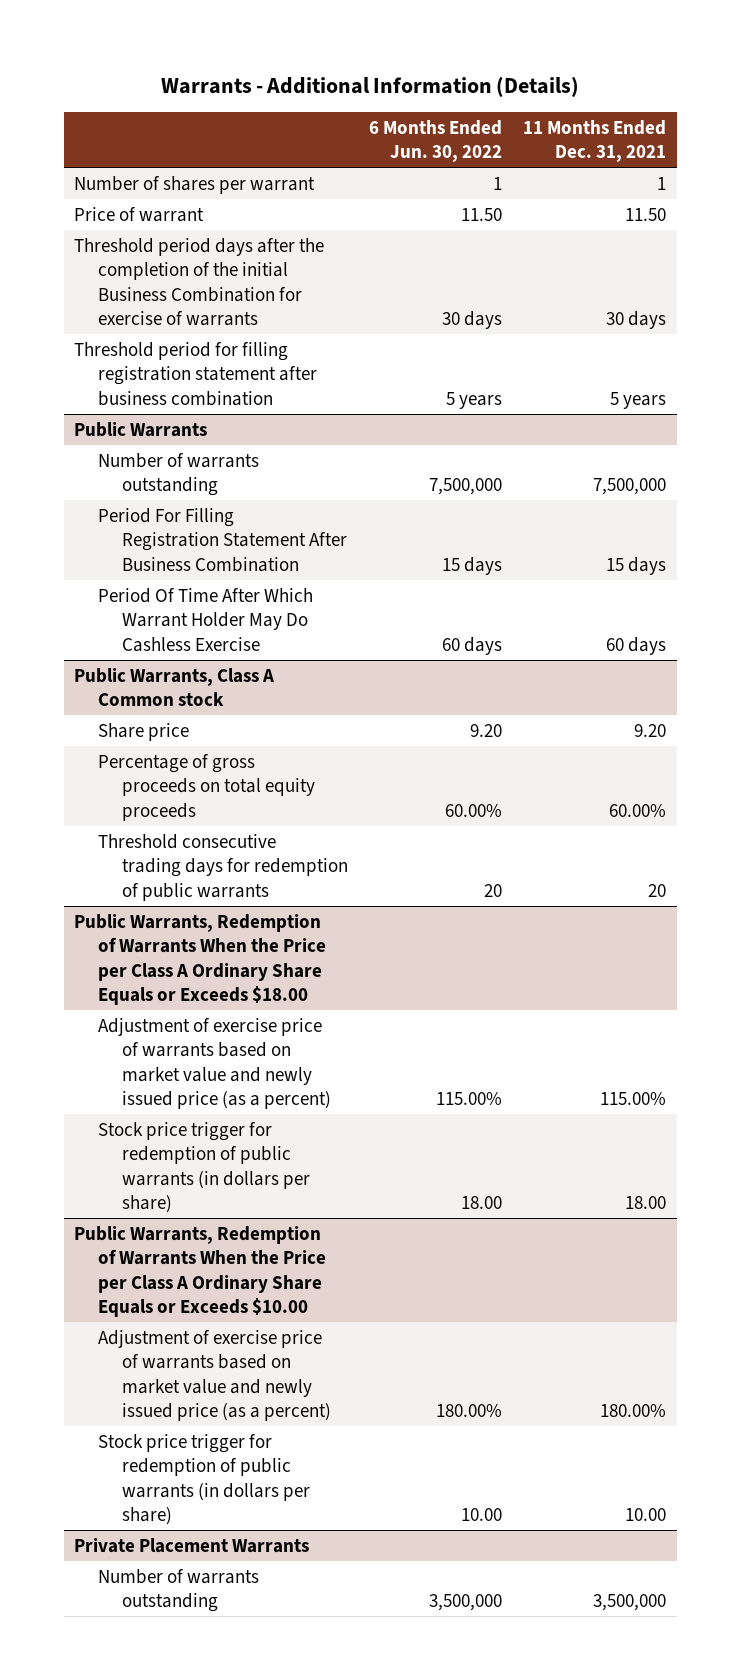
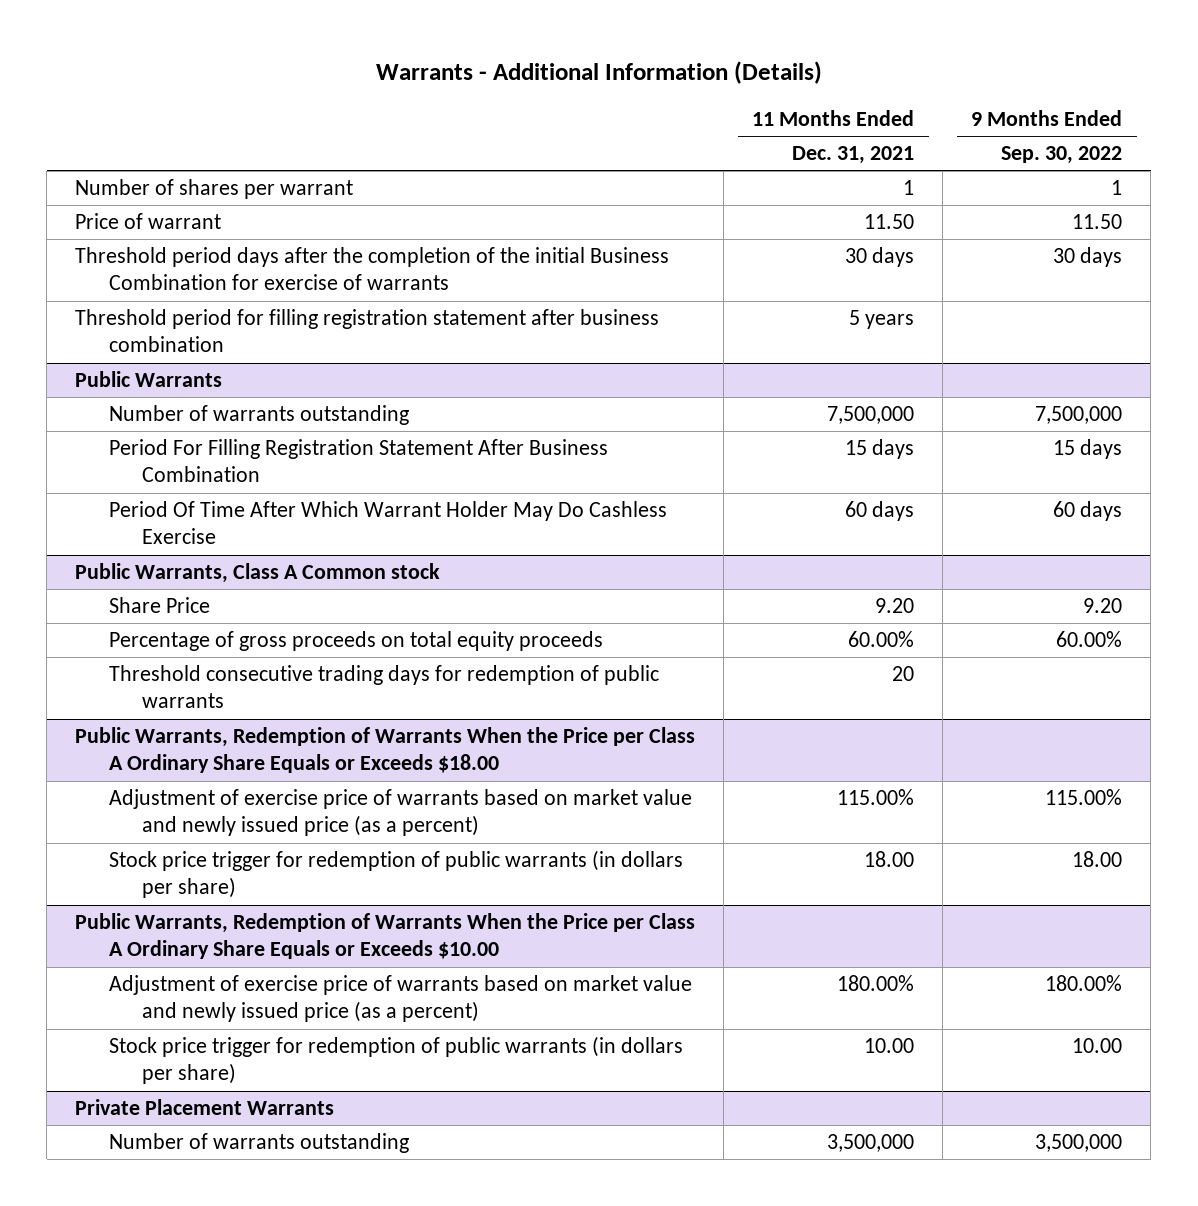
- | 6 Months Ended Jun. 30, 2022 | 11 Months Ended Dec. 31, 2021
+ | 11 Months Ended Dec. 31, 2021 | 9 Months Ended Sep. 30, 2022
@ Public Warrants, Class A Common stock
- Share price | 9.20 | 9.20
+ Share Price | 9.20 | 9.20

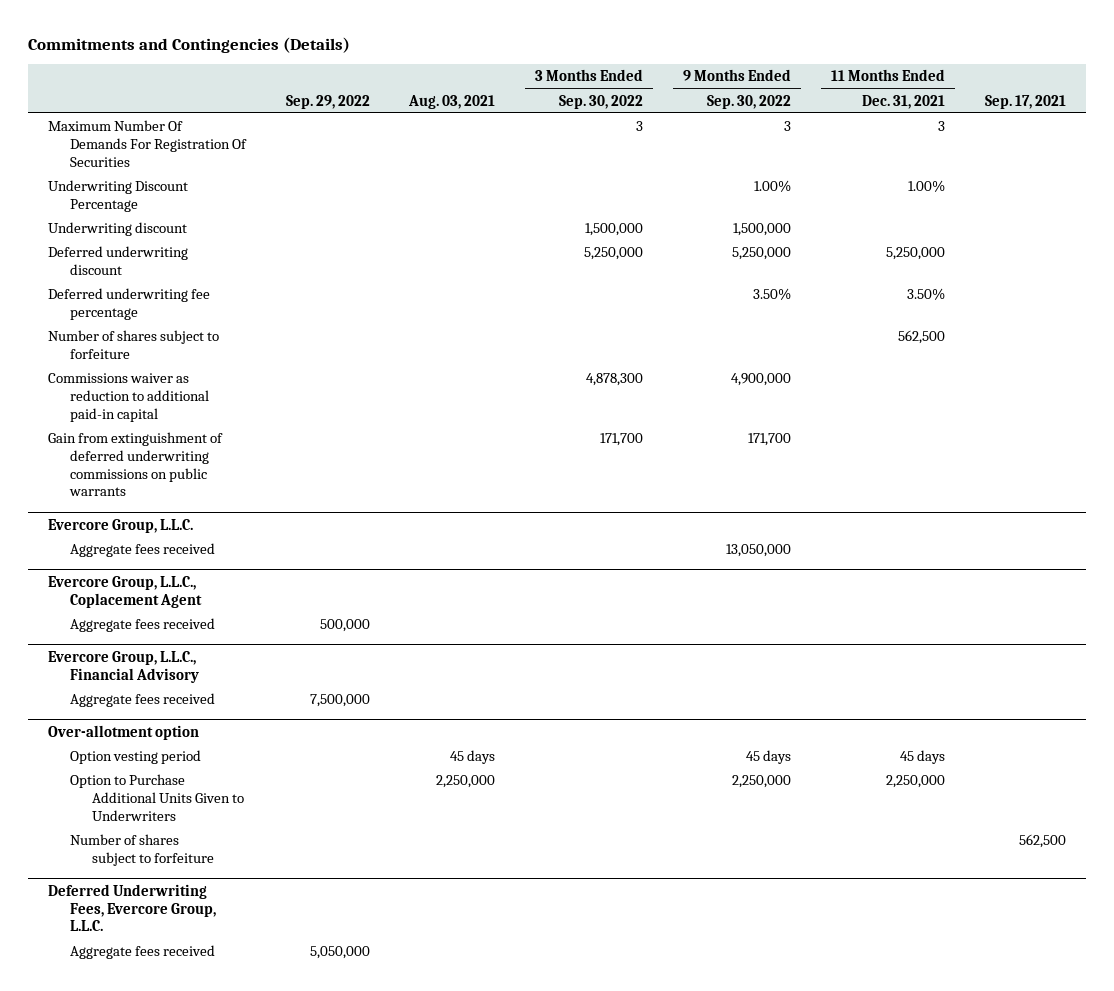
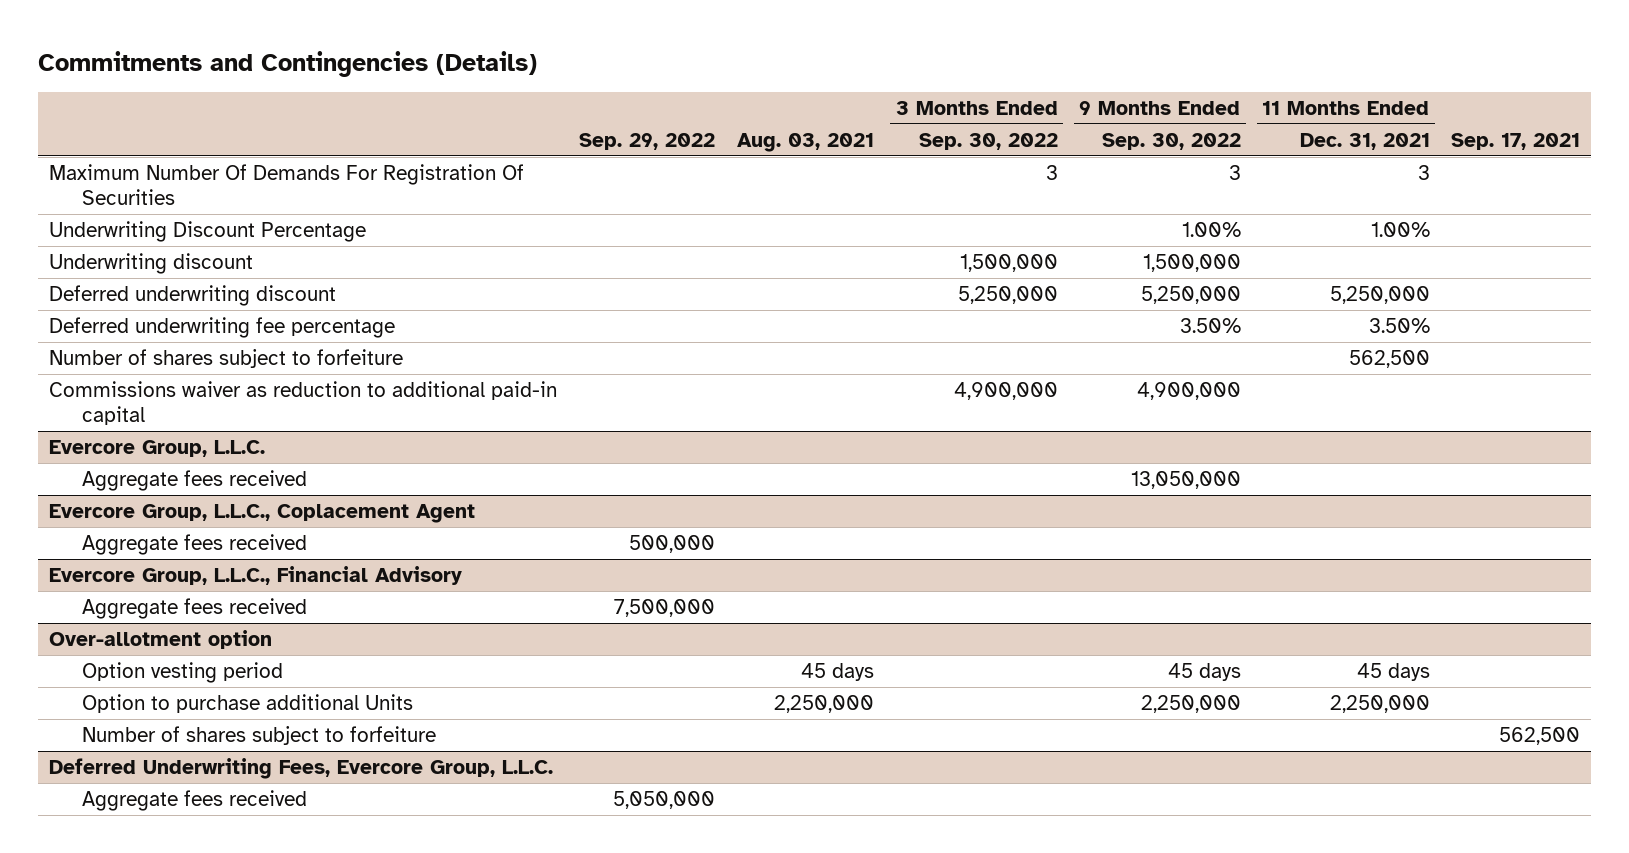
- Commissions waiver as reduction to additional paid-in capital | | | 4,878,300 | 4,900,000 | |
- Gain from extinguishment of deferred underwriting commissions on public warrants | | | 171,700 | 171,700 | |
+ Commissions waiver as reduction to additional paid-in capital | | | 4,900,000 | 4,900,000 | |
@ Over-allotment option
- Option to Purchase Additional Units Given to Underwriters | | 2,250,000 | | 2,250,000 | 2,250,000 |
+ Option to purchase additional Units | | 2,250,000 | | 2,250,000 | 2,250,000 |

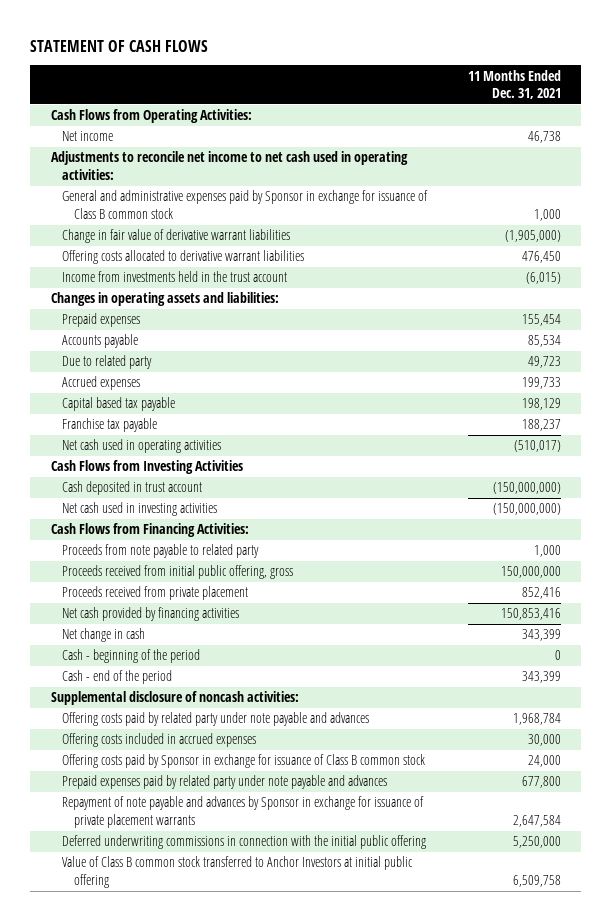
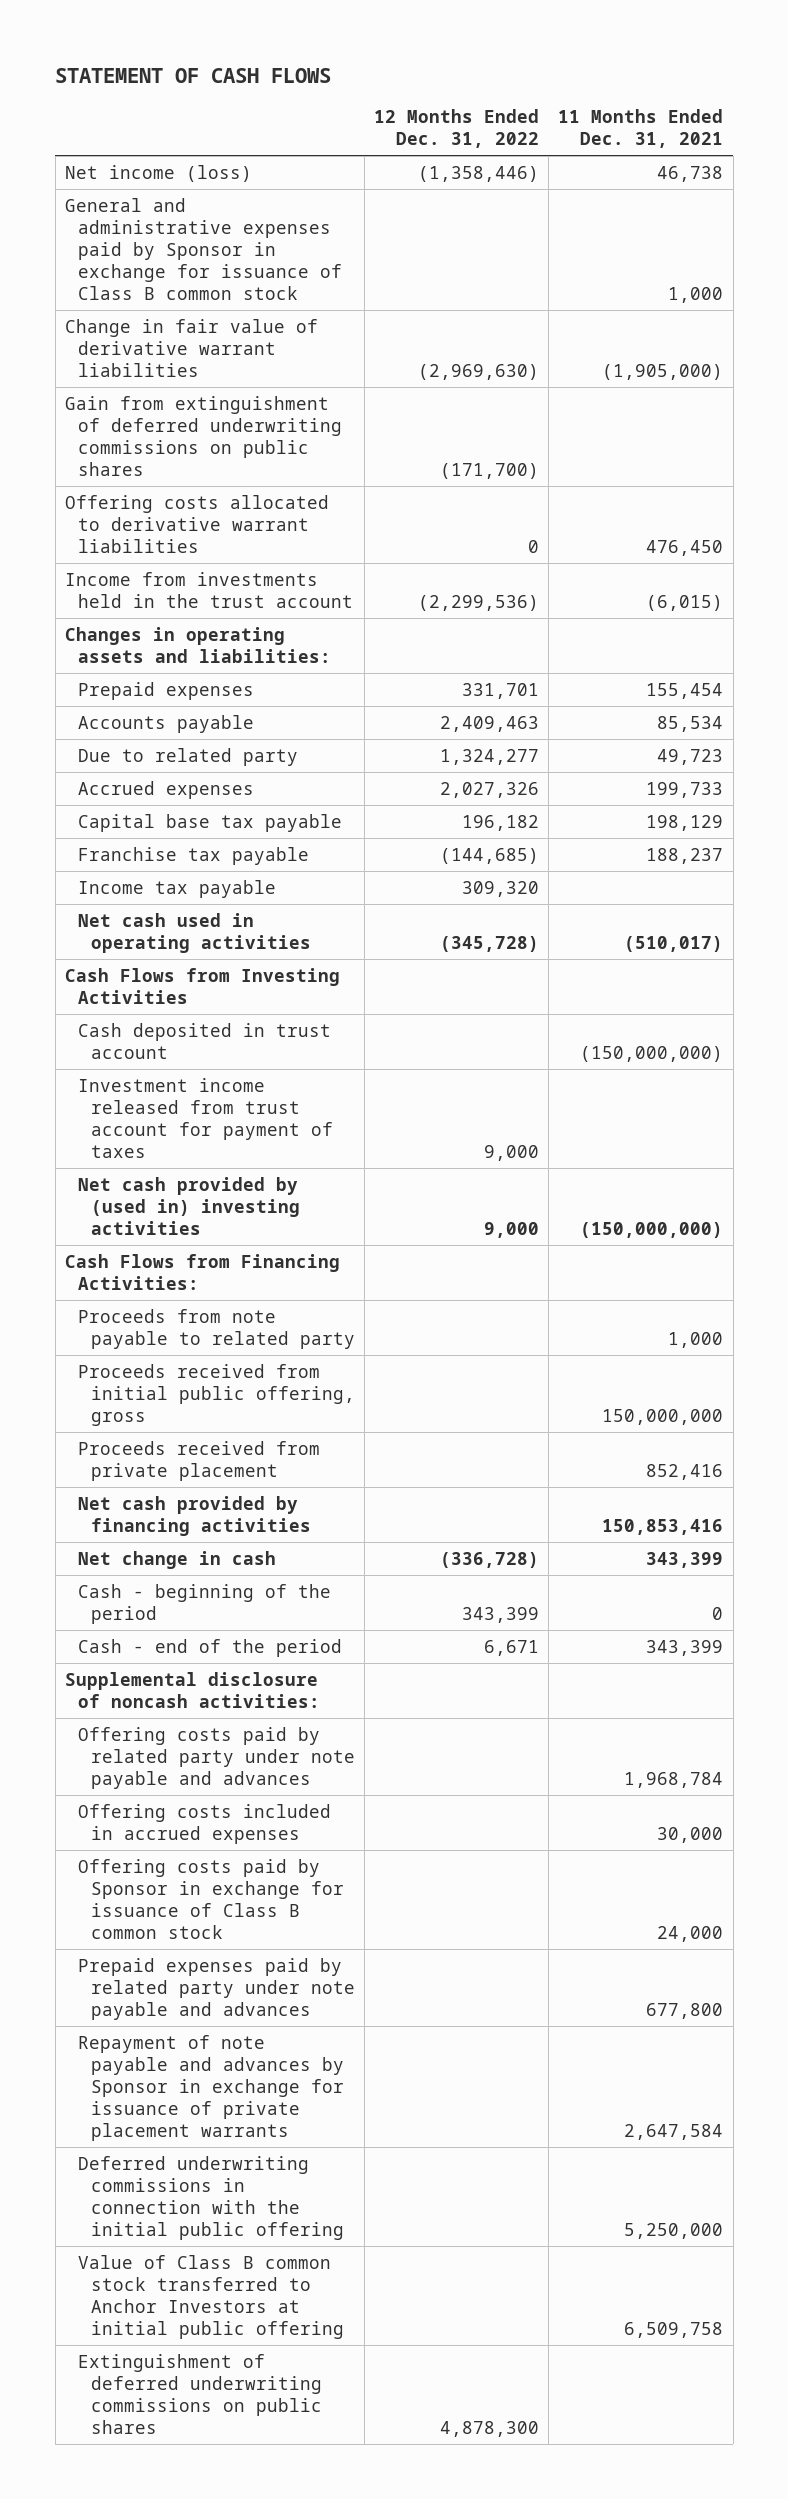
- | 11 Months Ended Dec. 31, 2021
+ | 12 Months Ended Dec. 31, 2022 | 11 Months Ended Dec. 31, 2021
- Cash Flows from Operating Activities:
- Net income | 46,738
- Adjustments to reconcile net income to net cash used in operating activities:
+ Net income (loss) | (1,358,446) | 46,738
+ Gain from extinguishment of deferred underwriting commissions on public shares | (171,700) |
- Capital based tax payable | 198,129
+ Capital base tax payable | 196,182 | 198,129
+ Income tax payable | 309,320 |
- Net cash used in investing activities | (150,000,000)
+ Investment income released from trust account for payment of taxes | 9,000 |
+ Net cash provided by (used in) investing activities | 9,000 | (150,000,000)
+ Extinguishment of deferred underwriting commissions on public shares | 4,878,300 |

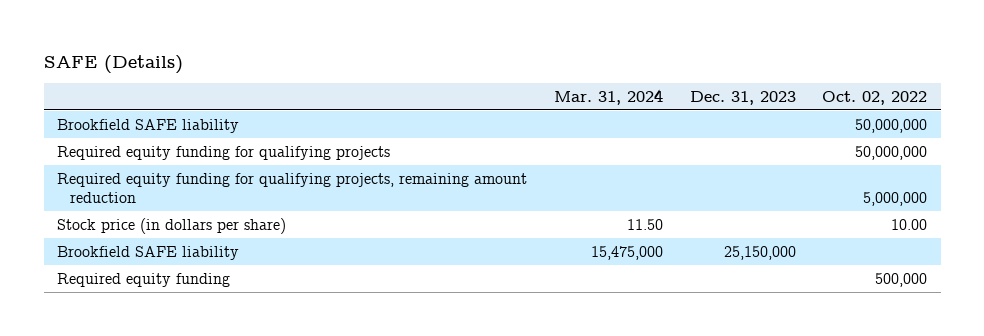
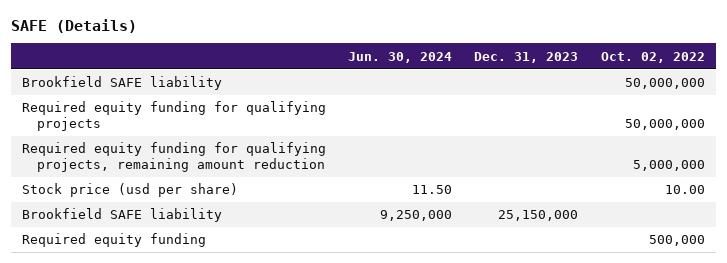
- | Mar. 31, 2024 | Dec. 31, 2023 | Oct. 02, 2022
+ | Jun. 30, 2024 | Dec. 31, 2023 | Oct. 02, 2022
- Stock price (in dollars per share) | 11.50 | | 10.00
+ Stock price (usd per share) | 11.50 | | 10.00

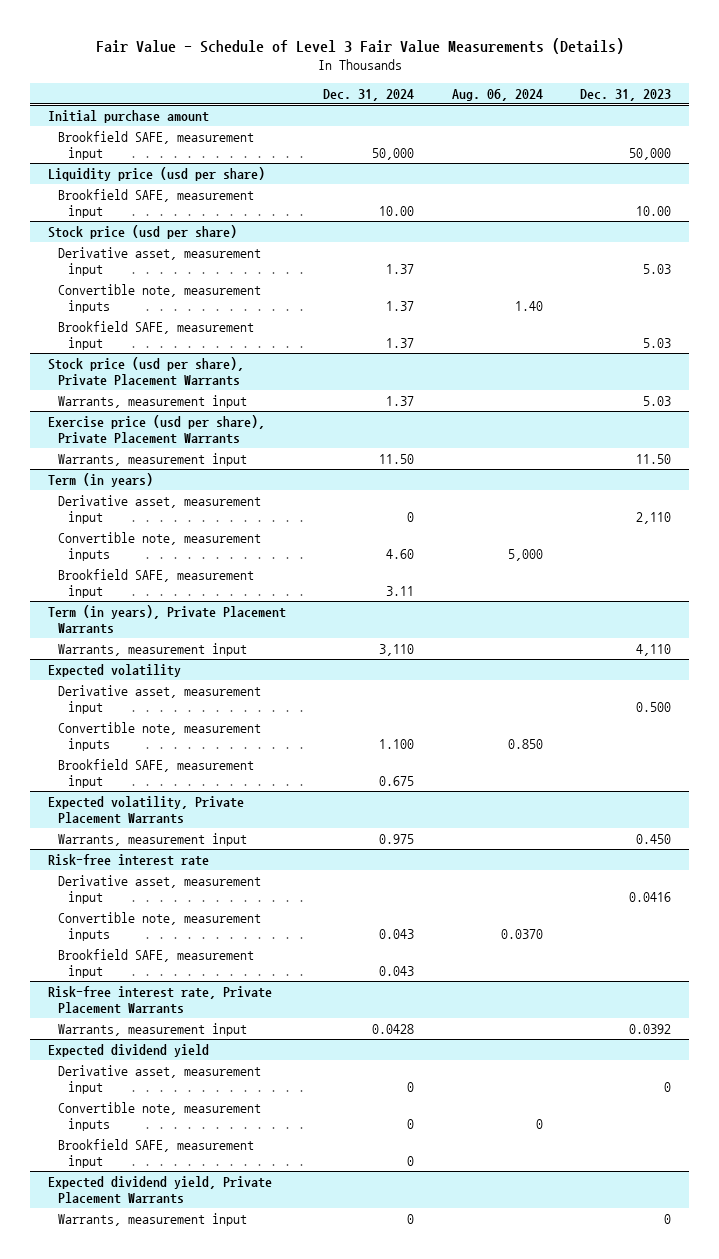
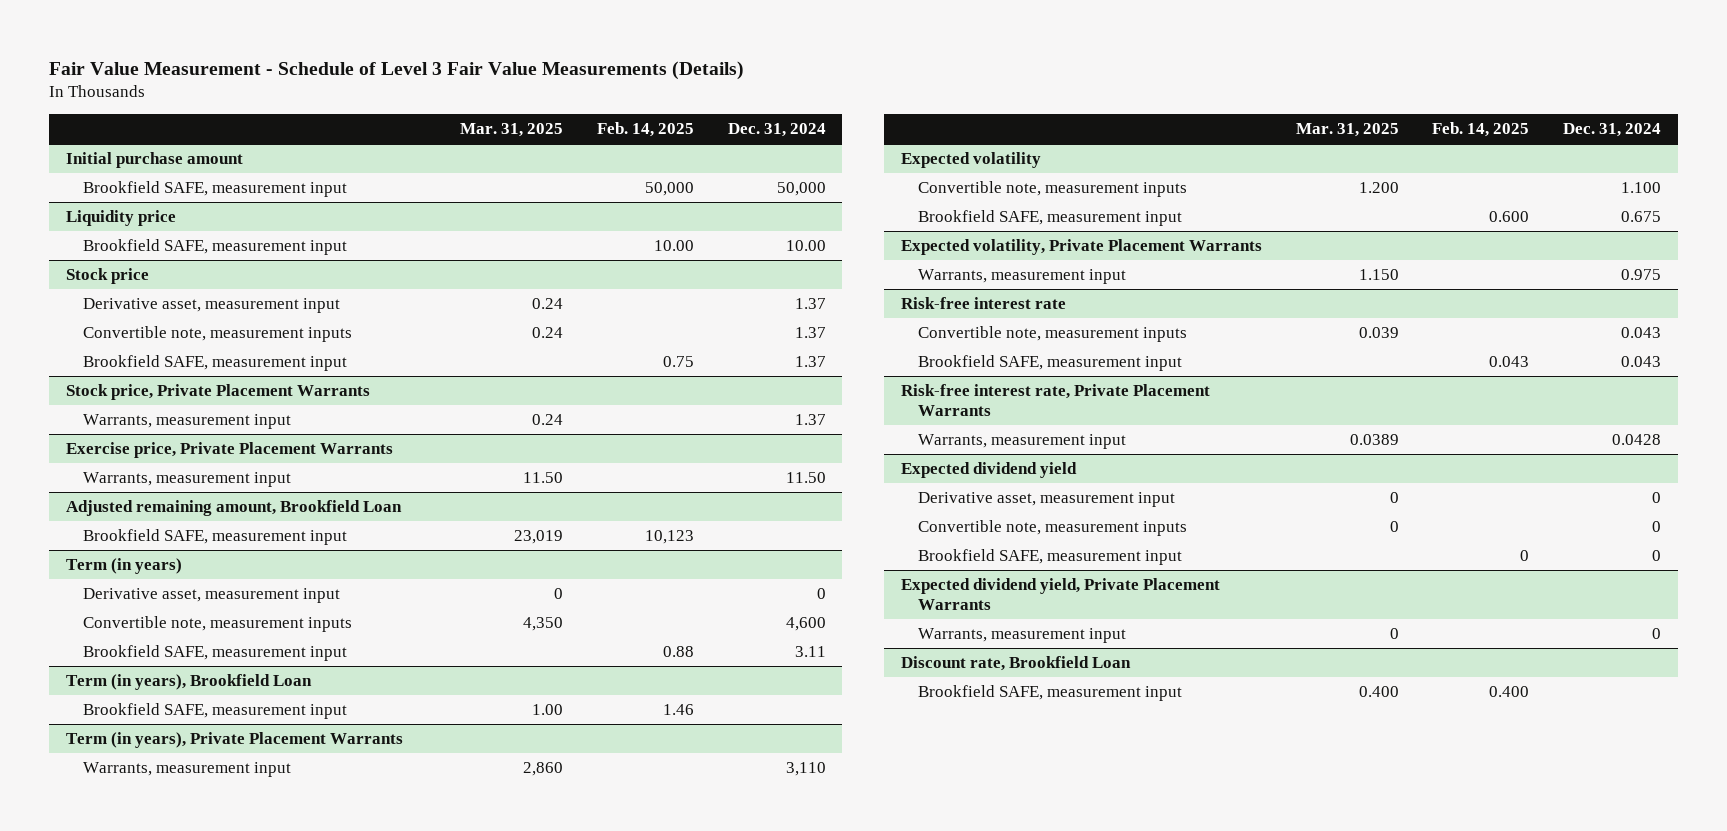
- Fair Value - Schedule of Level 3 Fair Value Measurements (Details)
+ Fair Value Measurement - Schedule of Level 3 Fair Value Measurements (Details)
- | Dec. 31, 2024 | Aug. 06, 2024 | Dec. 31, 2023
+ | Mar. 31, 2025 | Feb. 14, 2025 | Dec. 31, 2024
- Liquidity price (usd per share)
+ Liquidity price
- Stock price (usd per share)
+ Stock price
- Stock price (usd per share), Private Placement Warrants
+ Stock price, Private Placement Warrants
- Exercise price (usd per share), Private Placement Warrants
+ Exercise price, Private Placement Warrants
+ Adjusted remaining amount, Brookfield Loan
+ Brookfield SAFE, measurement input | 23,019 | 10,123 |
@ Term (in years)
- Convertible note, measurement inputs | 4.60 | 5,000 |
+ Convertible note, measurement inputs | 4,350 | | 4,600
+ Term (in years), Brookfield Loan
+ Brookfield SAFE, measurement input | 1.00 | 1.46 |
@ Expected volatility
- Derivative asset, measurement input | | | 0.500
@ Risk-free interest rate
- Derivative asset, measurement input | | | 0.0416
+ Discount rate, Brookfield Loan
+ Brookfield SAFE, measurement input | 0.400 | 0.400 |

